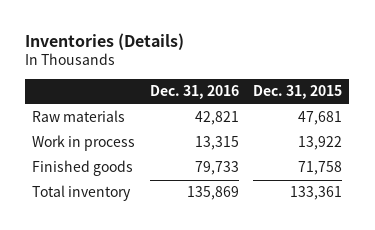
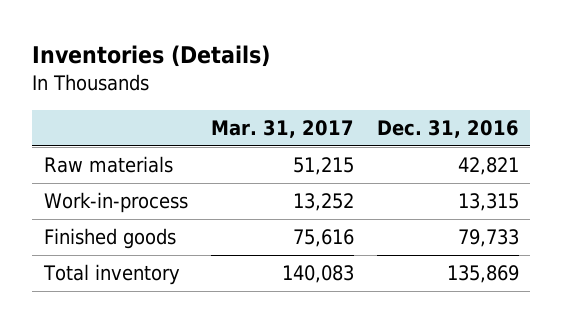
- | Dec. 31, 2016 | Dec. 31, 2015
+ | Mar. 31, 2017 | Dec. 31, 2016
- Work in process | 13,315 | 13,922
+ Work-in-process | 13,252 | 13,315

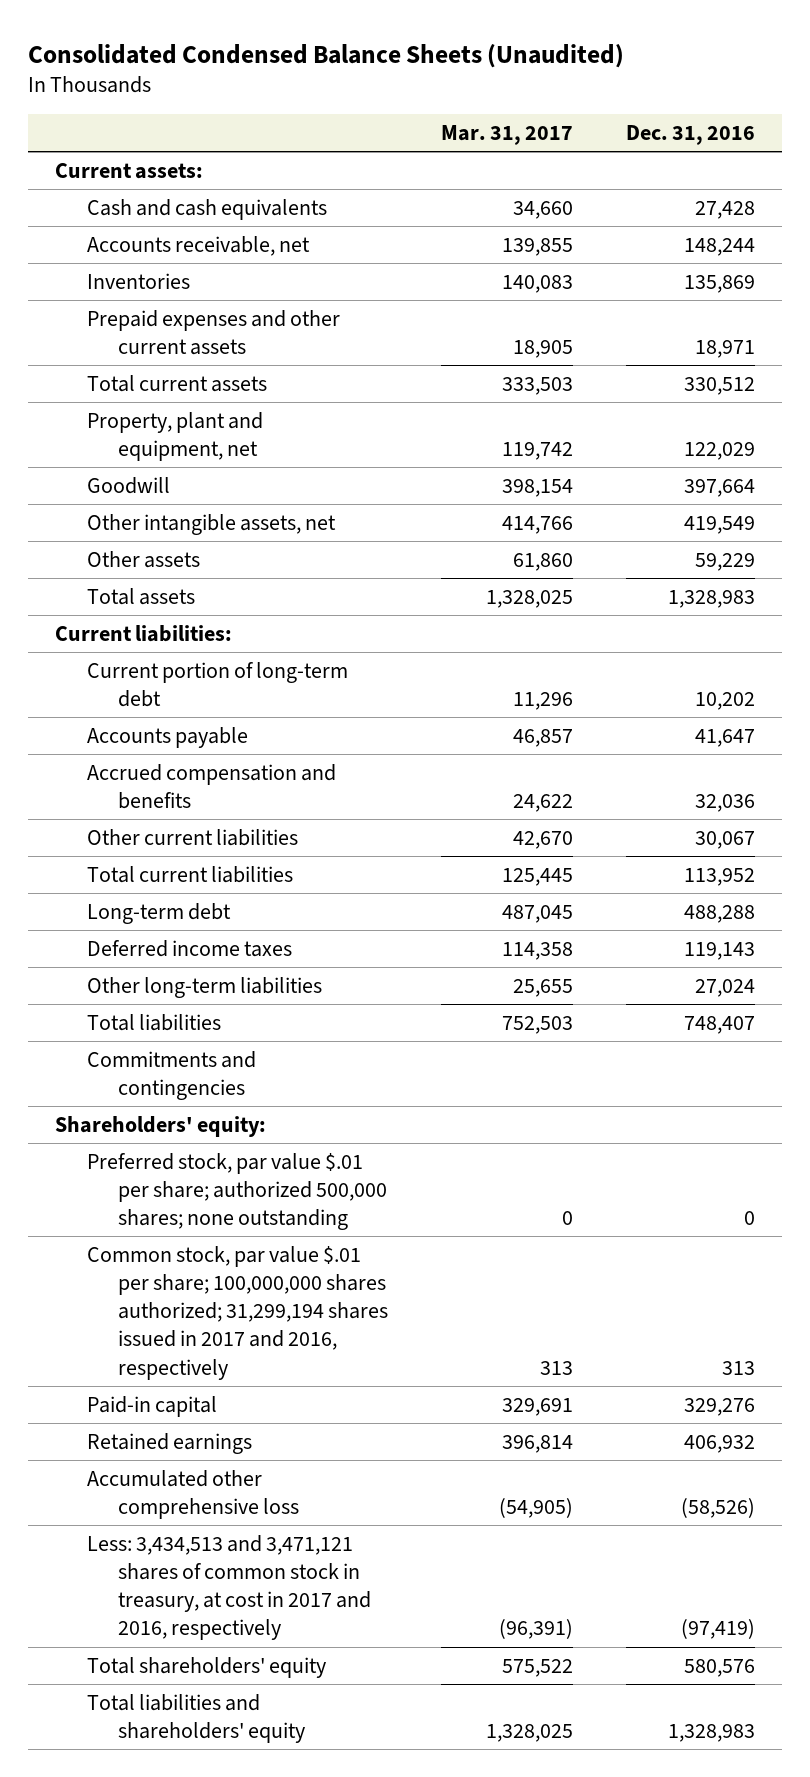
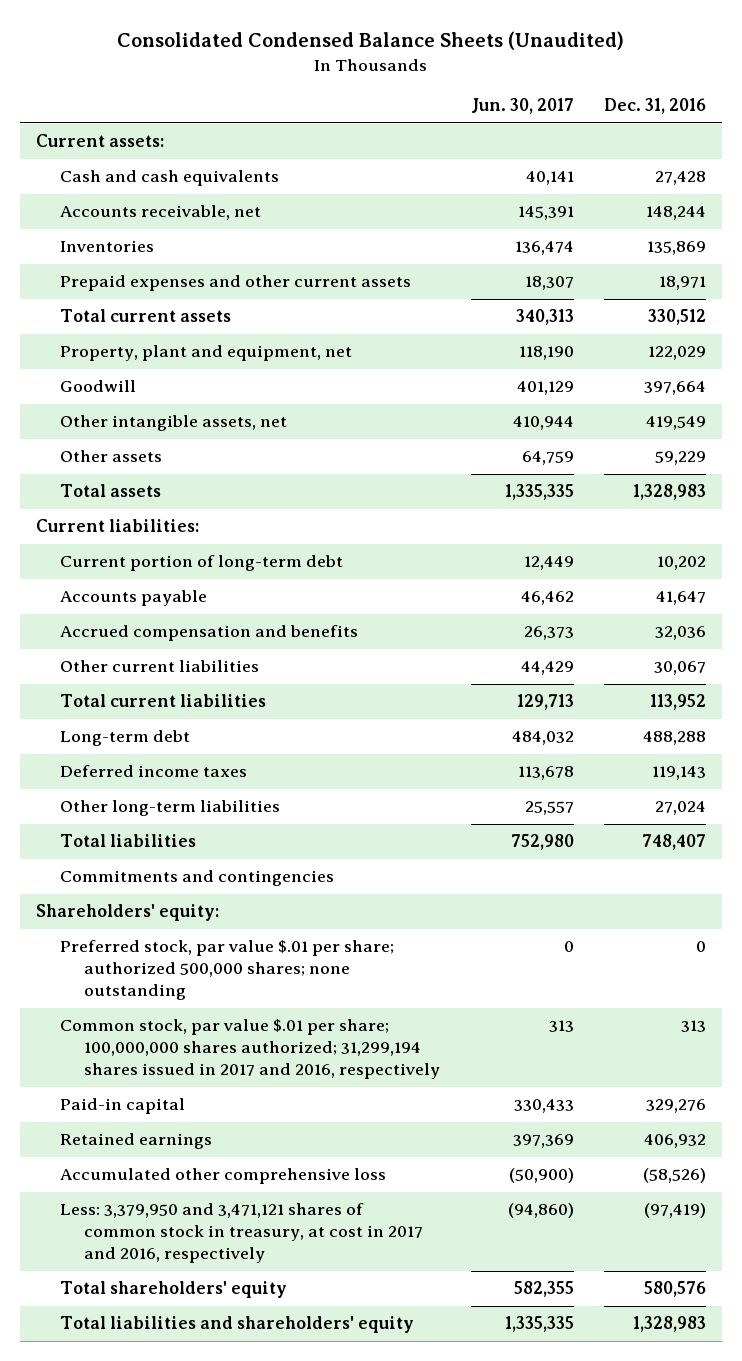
- | Mar. 31, 2017 | Dec. 31, 2016
+ | Jun. 30, 2017 | Dec. 31, 2016
- Less: 3,434,513 and 3,471,121 shares of common stock in treasury, at cost in 2017 and 2016, respectively | (96,391) | (97,419)
+ Less: 3,379,950 and 3,471,121 shares of common stock in treasury, at cost in 2017 and 2016, respectively | (94,860) | (97,419)

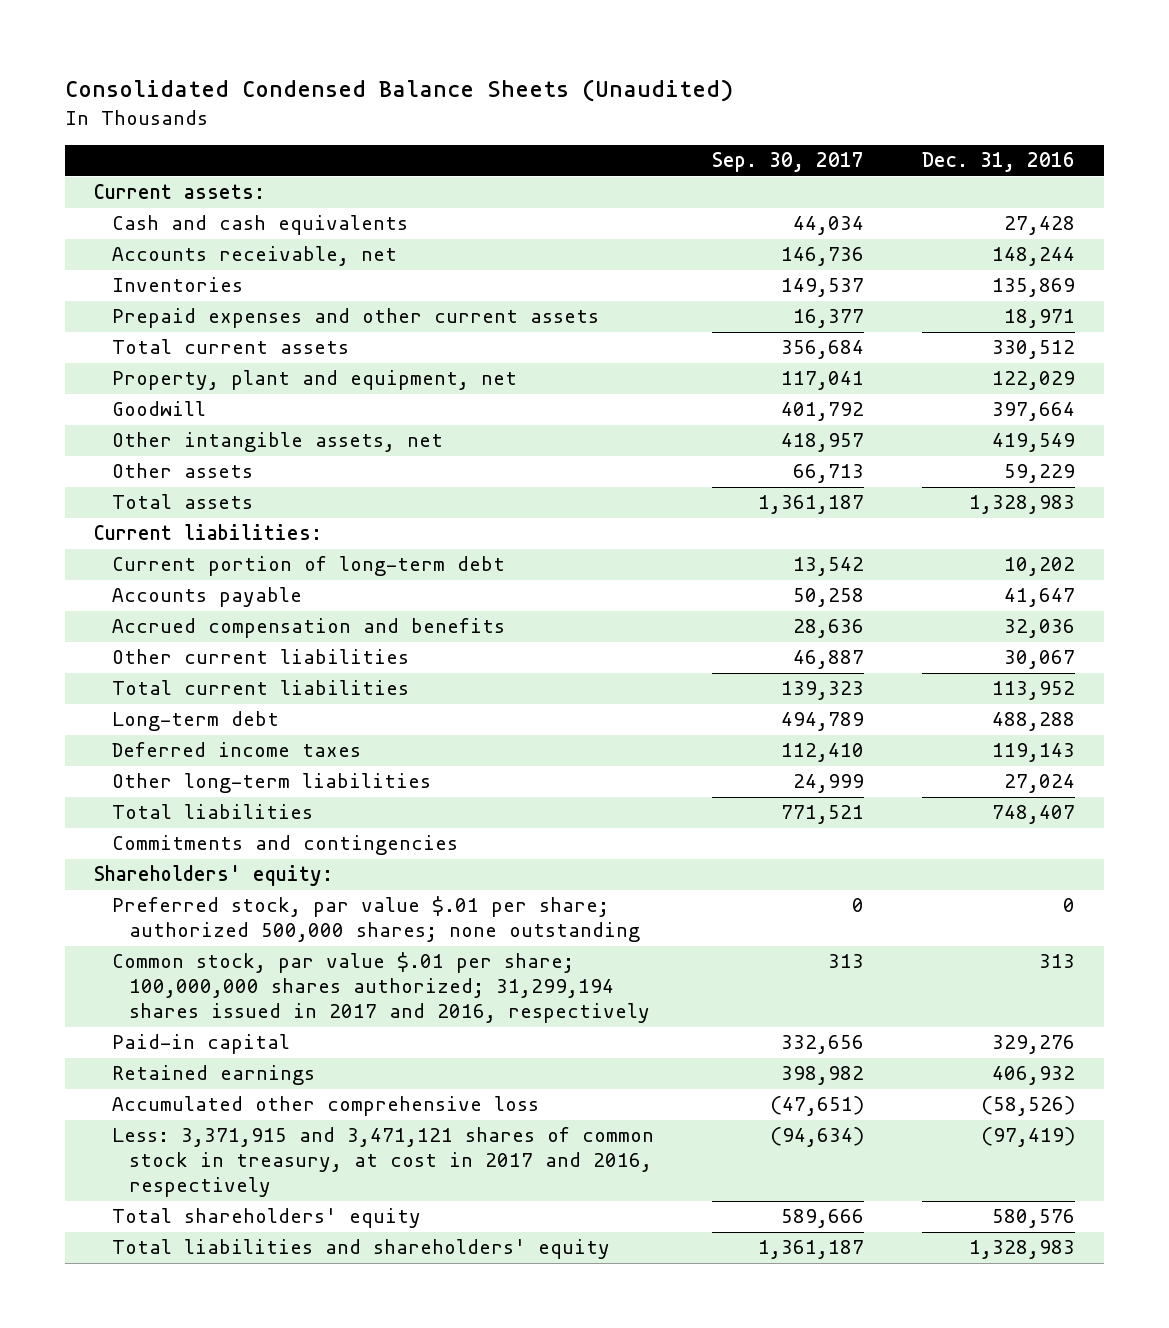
- | Jun. 30, 2017 | Dec. 31, 2016
+ | Sep. 30, 2017 | Dec. 31, 2016
- Less: 3,379,950 and 3,471,121 shares of common stock in treasury, at cost in 2017 and 2016, respectively | (94,860) | (97,419)
+ Less: 3,371,915 and 3,471,121 shares of common stock in treasury, at cost in 2017 and 2016, respectively | (94,634) | (97,419)

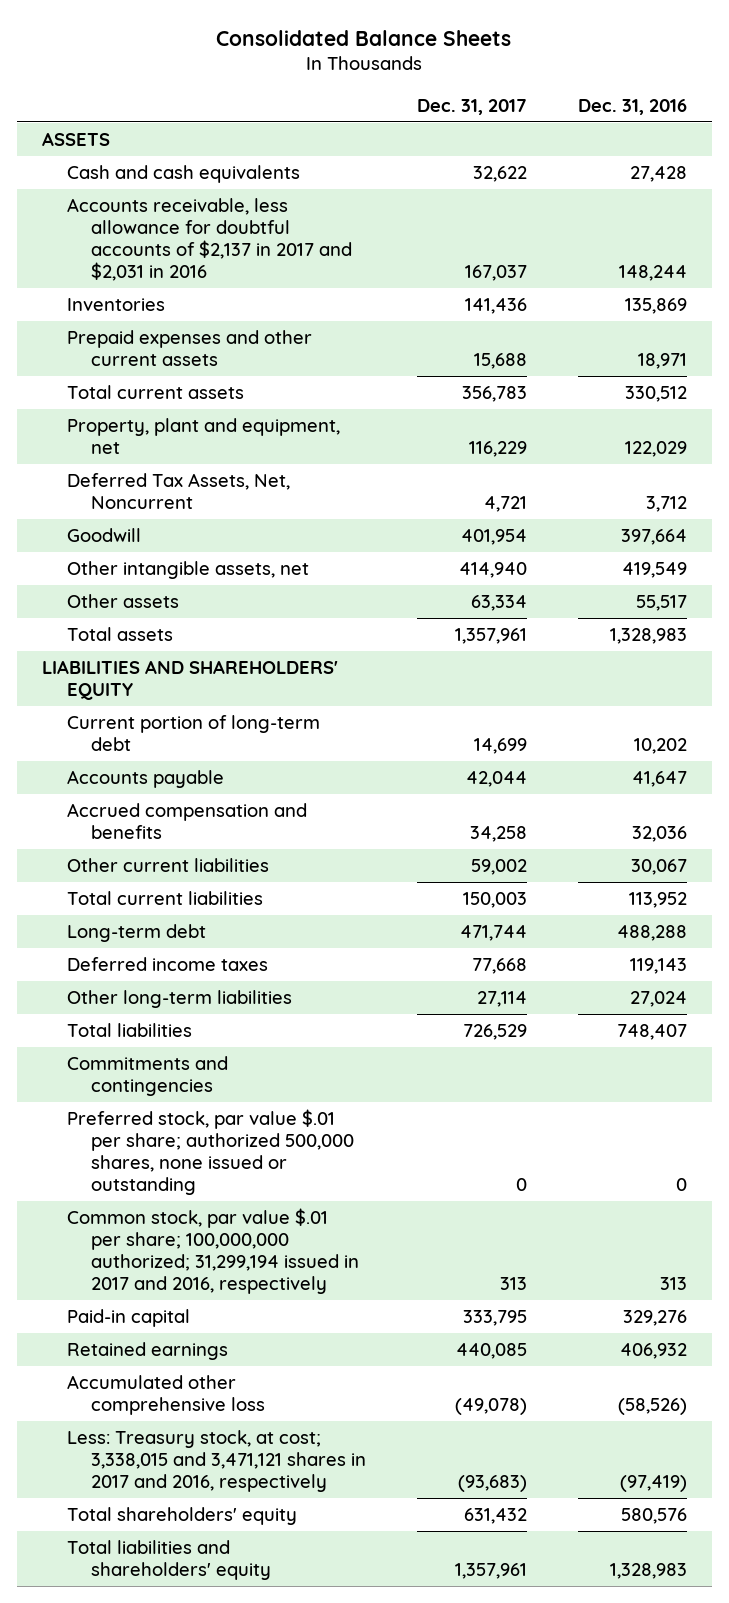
- Consolidated Condensed Balance Sheets (Unaudited)
+ Consolidated Balance Sheets
- | Sep. 30, 2017 | Dec. 31, 2016
+ | Dec. 31, 2017 | Dec. 31, 2016
- Current assets:
+ ASSETS
- Accounts receivable, net | 146,736 | 148,244
+ Accounts receivable, less allowance for doubtful accounts of $2,137 in 2017 and $2,031 in 2016 | 167,037 | 148,244
+ Deferred Tax Assets, Net, Noncurrent | 4,721 | 3,712
- Other assets | 66,713 | 59,229
+ Other assets | 63,334 | 55,517
- Current liabilities:
+ LIABILITIES AND SHAREHOLDERS' EQUITY
- Shareholders' equity:
- Preferred stock, par value $.01 per share; authorized 500,000 shares; none outstanding | 0 | 0
- Common stock, par value $.01 per share; 100,000,000 shares authorized; 31,299,194 shares issued in 2017 and 2016, respectively | 313 | 313
+ Preferred stock, par value $.01 per share; authorized 500,000 shares, none issued or outstanding | 0 | 0
+ Common stock, par value $.01 per share; 100,000,000 authorized; 31,299,194 issued in 2017 and 2016, respectively | 313 | 313
- Less: 3,371,915 and 3,471,121 shares of common stock in treasury, at cost in 2017 and 2016, respectively | (94,634) | (97,419)
+ Less: Treasury stock, at cost; 3,338,015 and 3,471,121 shares in 2017 and 2016, respectively | (93,683) | (97,419)

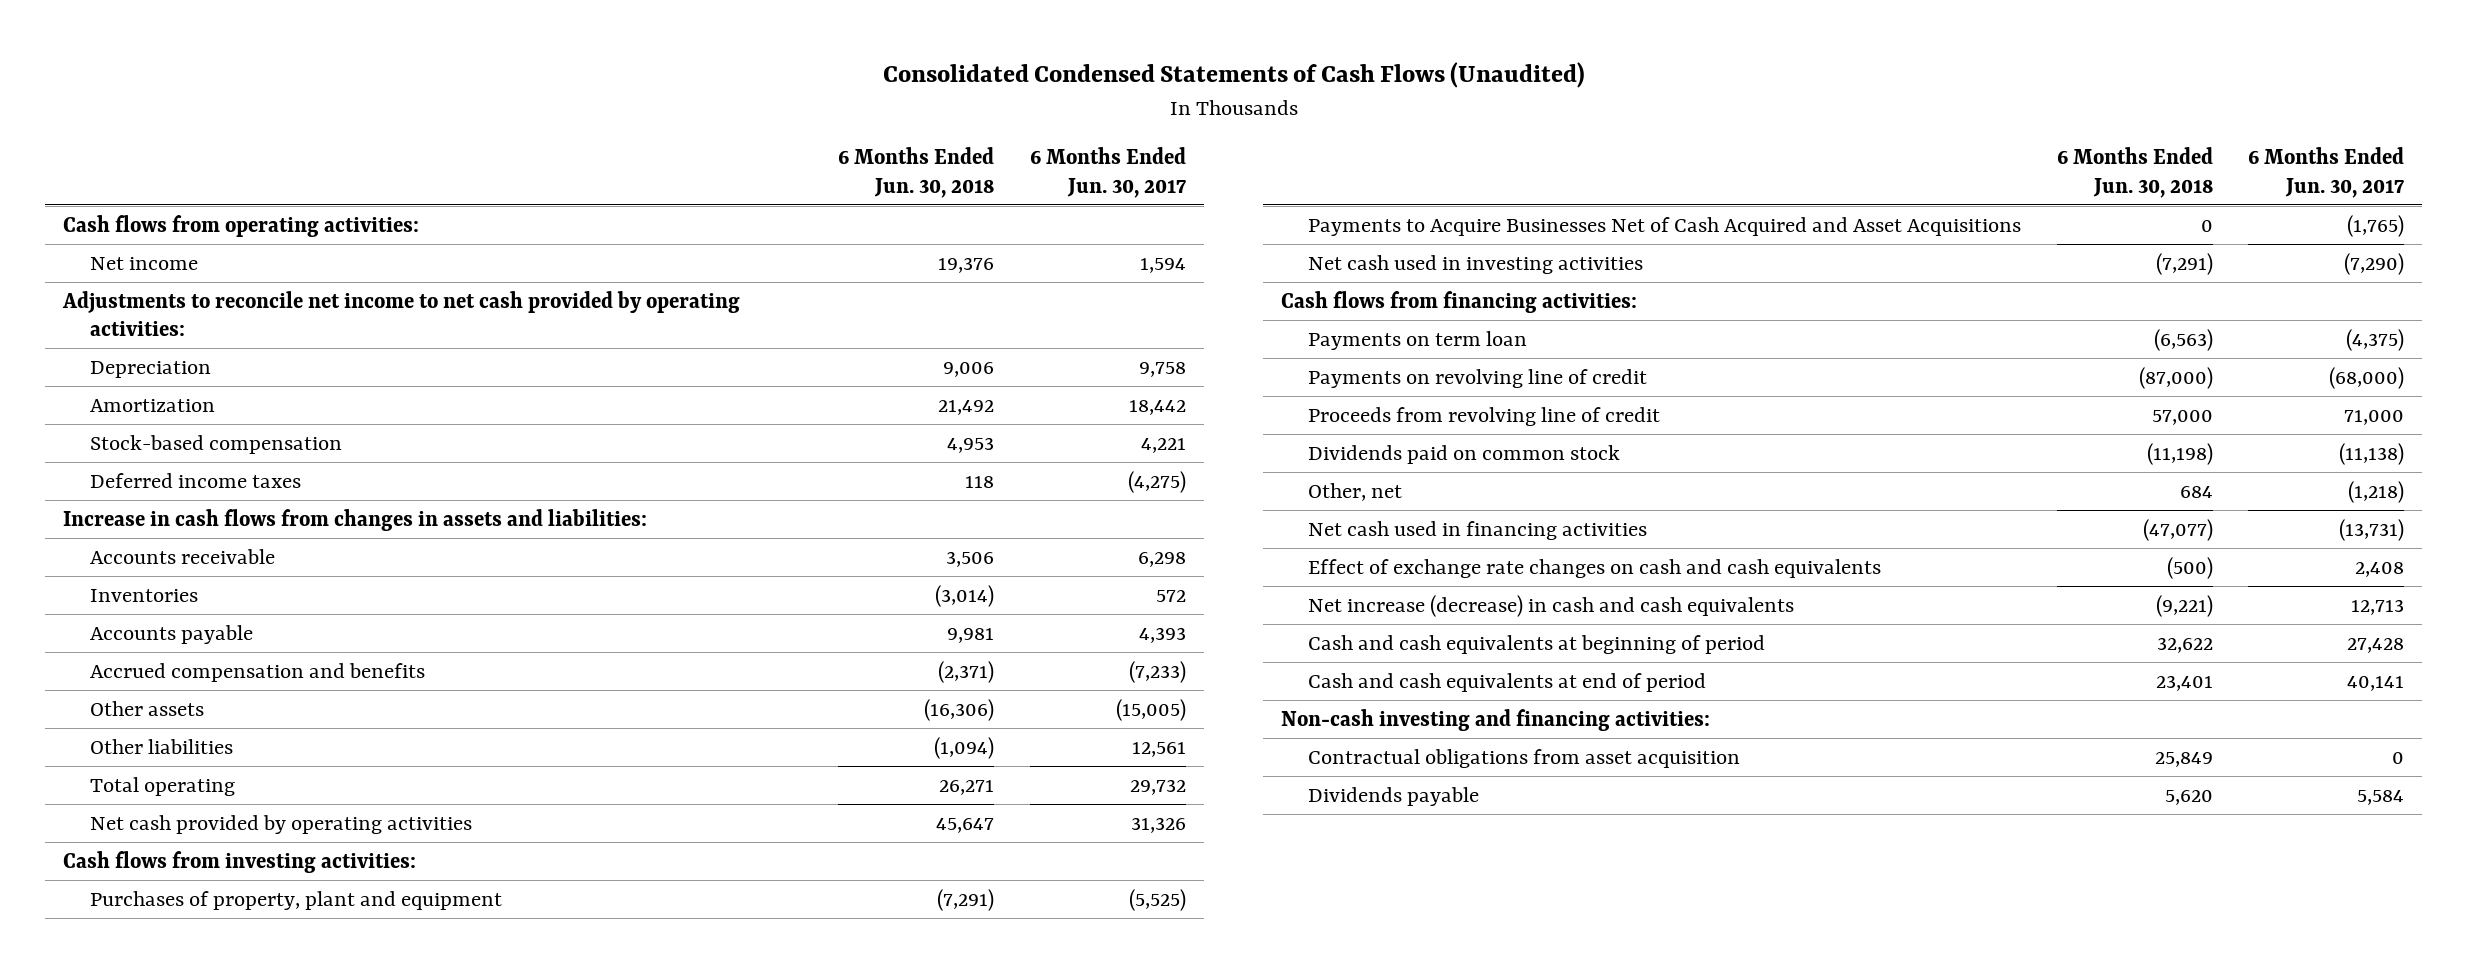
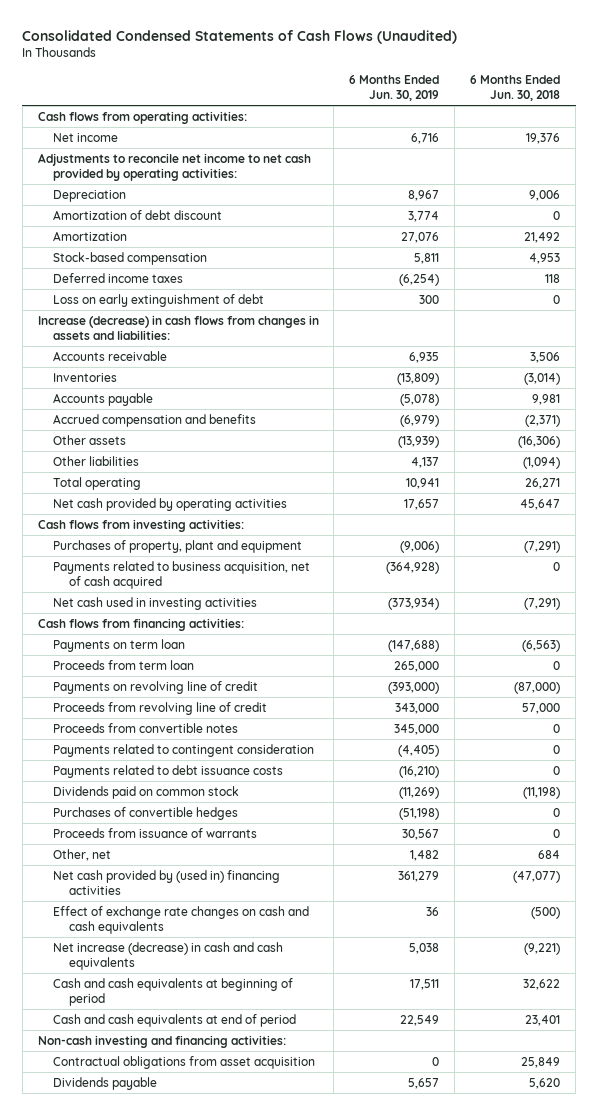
- | 6 Months Ended Jun. 30, 2018 | 6 Months Ended Jun. 30, 2017
+ | 6 Months Ended Jun. 30, 2019 | 6 Months Ended Jun. 30, 2018
+ Amortization of debt discount | 3,774 | 0
- Increase in cash flows from changes in assets and liabilities:
+ Loss on early extinguishment of debt | 300 | 0
+ Increase (decrease) in cash flows from changes in assets and liabilities:
- Payments to Acquire Businesses Net of Cash Acquired and Asset Acquisitions | 0 | (1,765)
+ Payments related to business acquisition, net of cash acquired | (364,928) | 0
+ Proceeds from term loan | 265,000 | 0
+ Proceeds from convertible notes | 345,000 | 0
+ Payments related to contingent consideration | (4,405) | 0
+ Payments related to debt issuance costs | (16,210) | 0
+ Purchases of convertible hedges | (51,198) | 0
+ Proceeds from issuance of warrants | 30,567 | 0
- Net cash used in financing activities | (47,077) | (13,731)
+ Net cash provided by (used in) financing activities | 361,279 | (47,077)

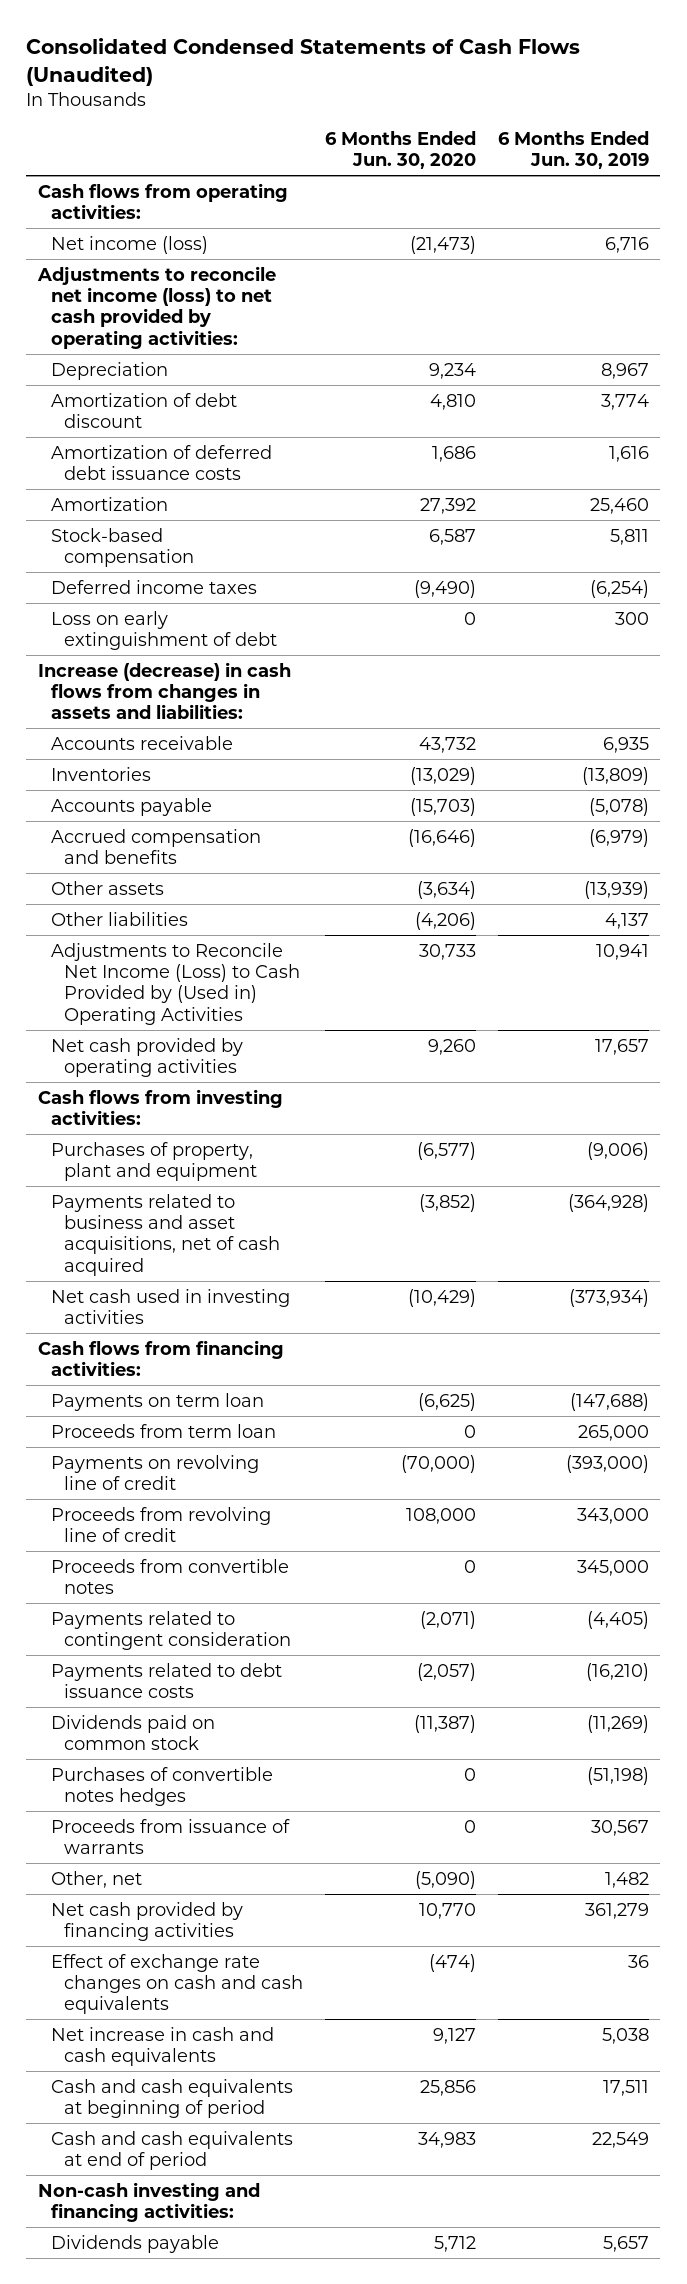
- | 6 Months Ended Jun. 30, 2019 | 6 Months Ended Jun. 30, 2018
+ | 6 Months Ended Jun. 30, 2020 | 6 Months Ended Jun. 30, 2019
- Net income | 6,716 | 19,376
- Adjustments to reconcile net income to net cash provided by operating activities:
+ Net income (loss) | (21,473) | 6,716
+ Adjustments to reconcile net income (loss) to net cash provided by operating activities:
- Amortization | 27,076 | 21,492
+ Amortization of deferred debt issuance costs | 1,686 | 1,616
+ Amortization | 27,392 | 25,460
- Total operating | 10,941 | 26,271
+ Adjustments to Reconcile Net Income (Loss) to Cash Provided by (Used in) Operating Activities | 30,733 | 10,941
- Payments related to business acquisition, net of cash acquired | (364,928) | 0
+ Payments related to business and asset acquisitions, net of cash acquired | (3,852) | (364,928)
- Purchases of convertible hedges | (51,198) | 0
+ Purchases of convertible notes hedges | 0 | (51,198)
- Net cash provided by (used in) financing activities | 361,279 | (47,077)
+ Net cash provided by financing activities | 10,770 | 361,279
- Net increase (decrease) in cash and cash equivalents | 5,038 | (9,221)
+ Net increase in cash and cash equivalents | 9,127 | 5,038
- Contractual obligations from asset acquisition | 0 | 25,849

